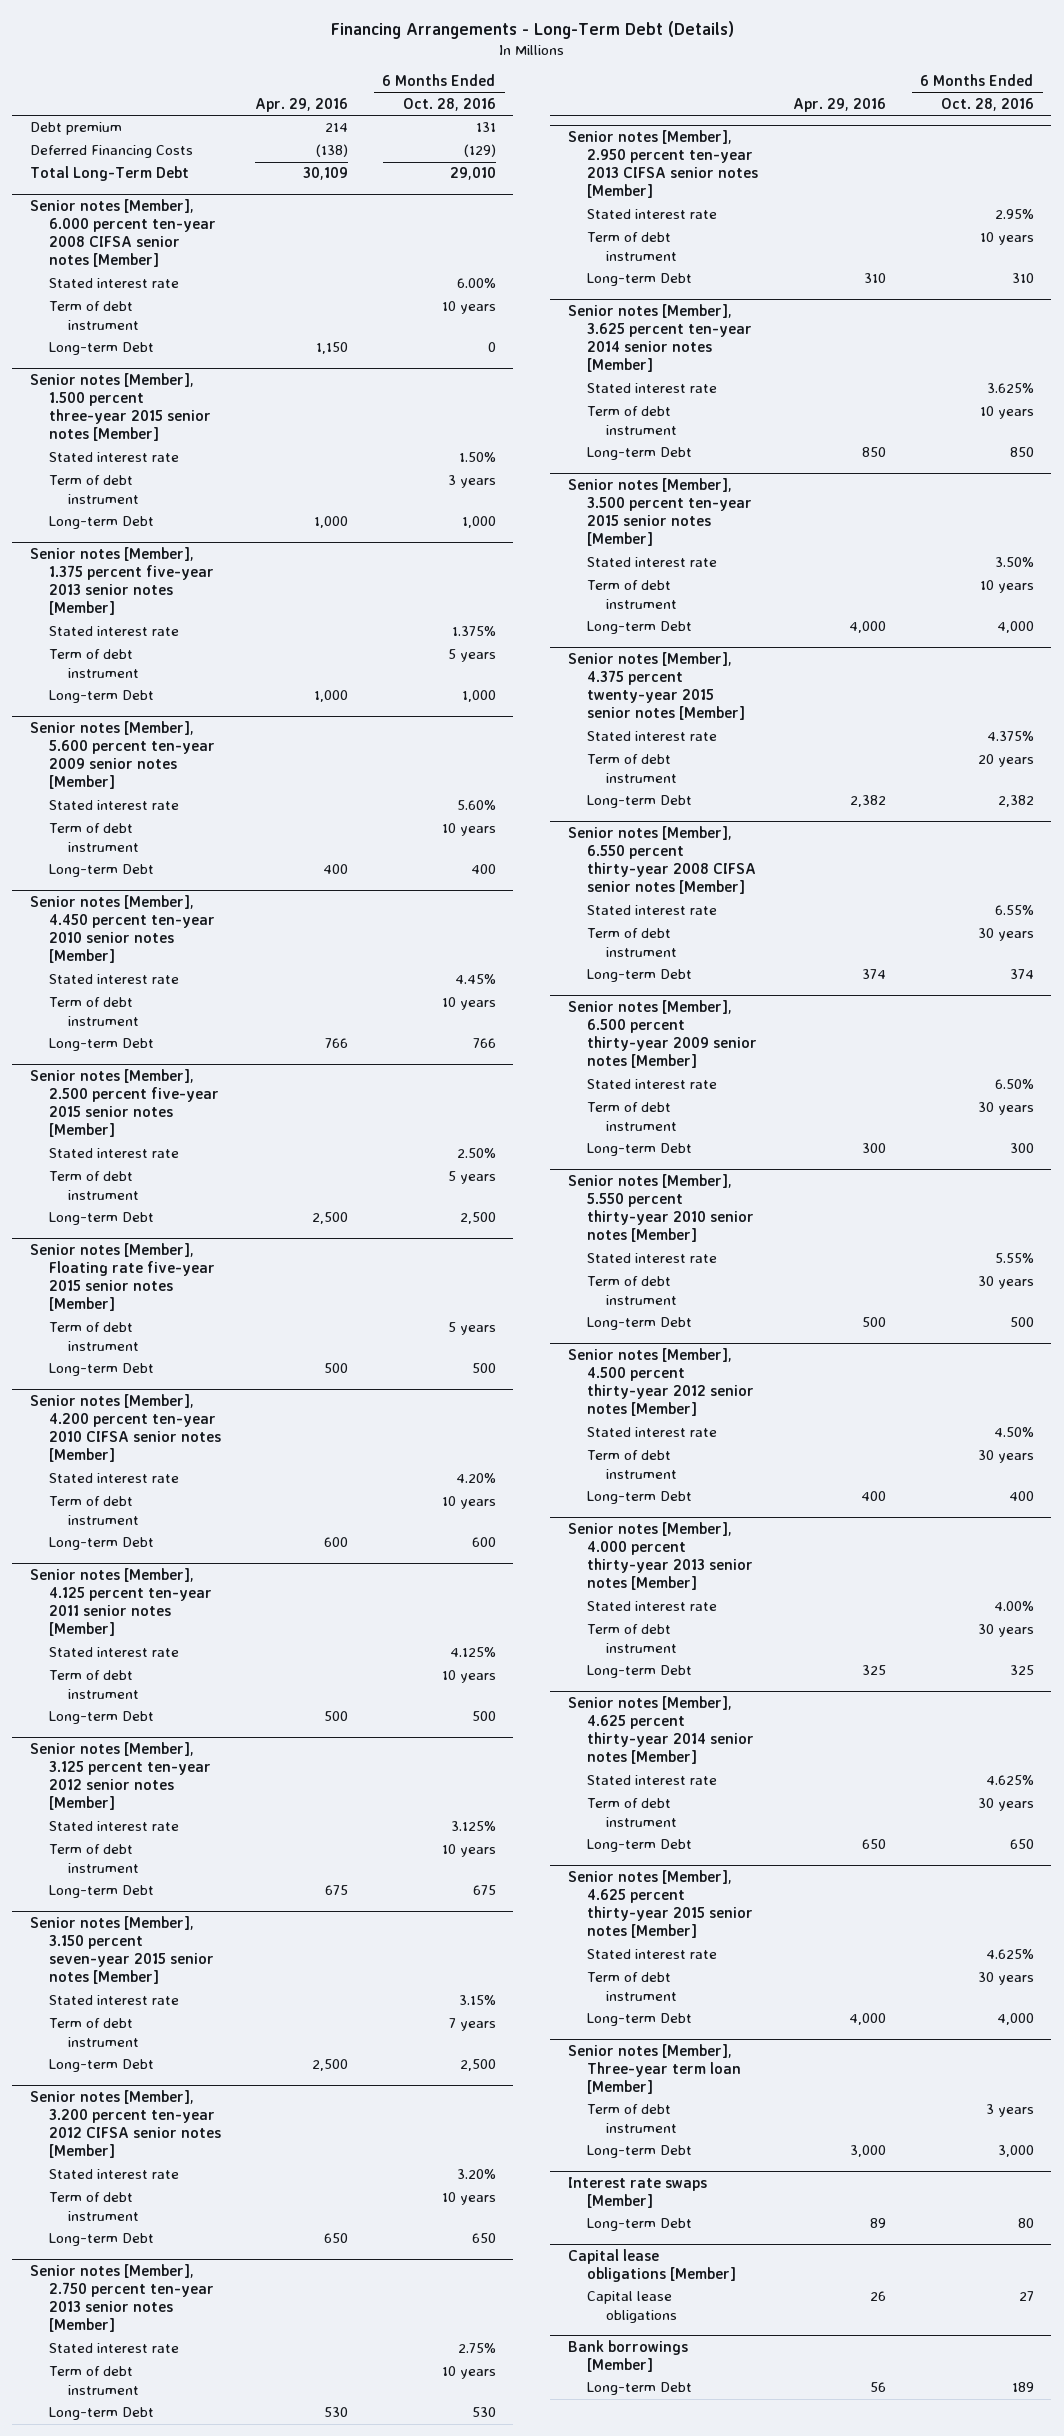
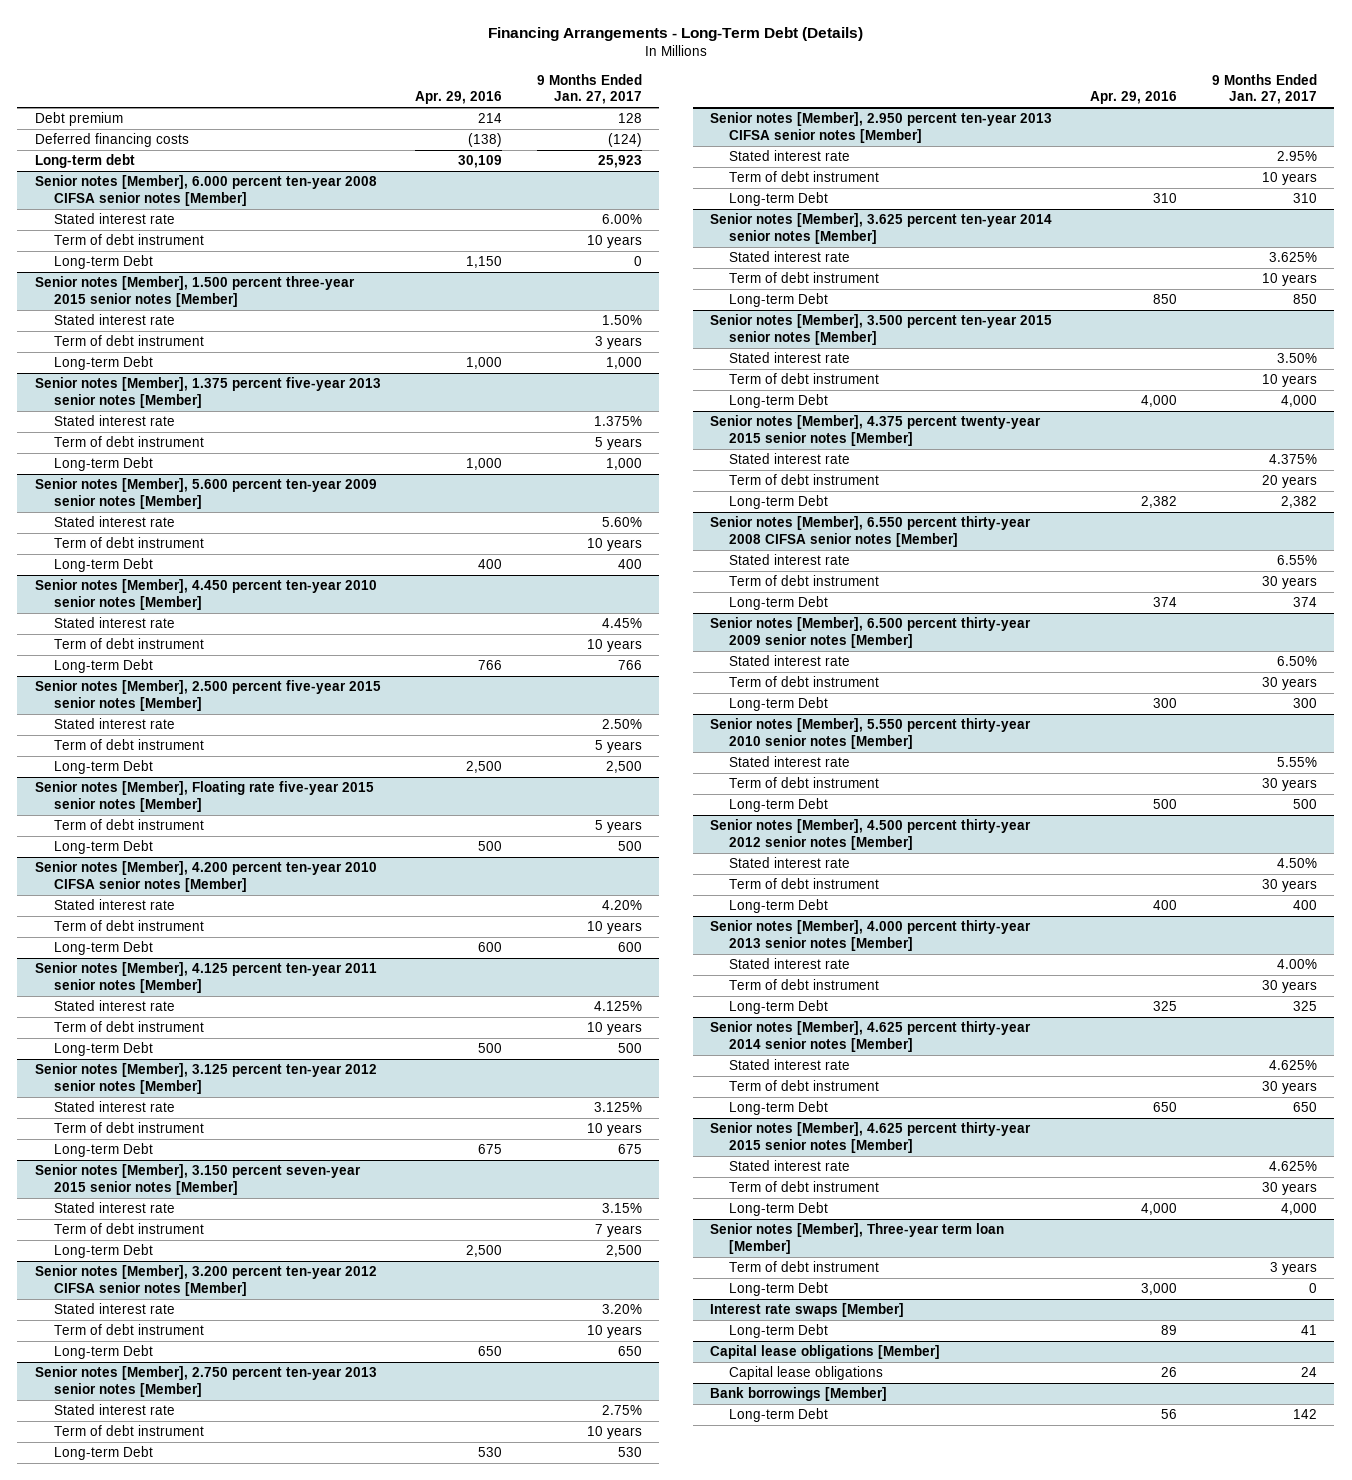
- | Apr. 29, 2016 | 6 Months Ended Oct. 28, 2016
+ | Apr. 29, 2016 | 9 Months Ended Jan. 27, 2017
- Deferred Financing Costs | (138) | (129)
- Total Long-Term Debt | 30,109 | 29,010
+ Deferred financing costs | (138) | (124)
+ Long-term debt | 30,109 | 25,923

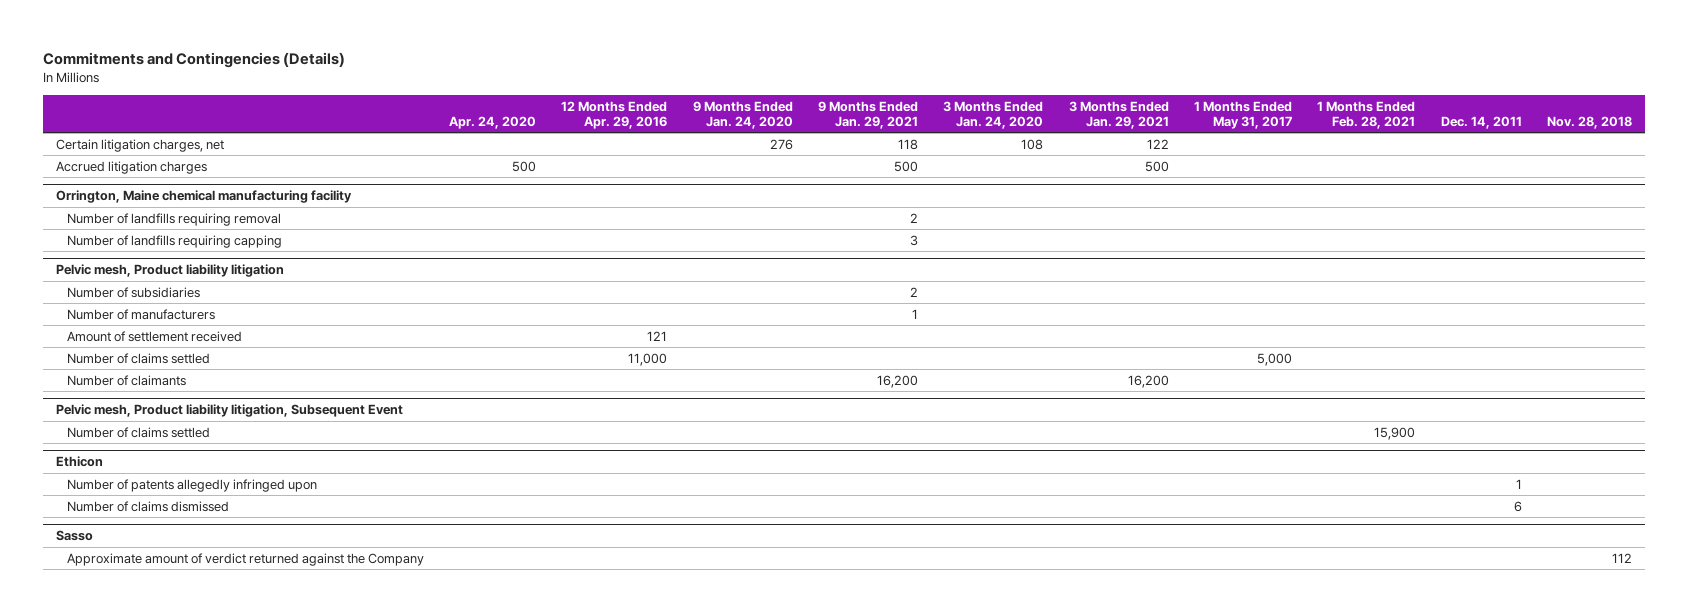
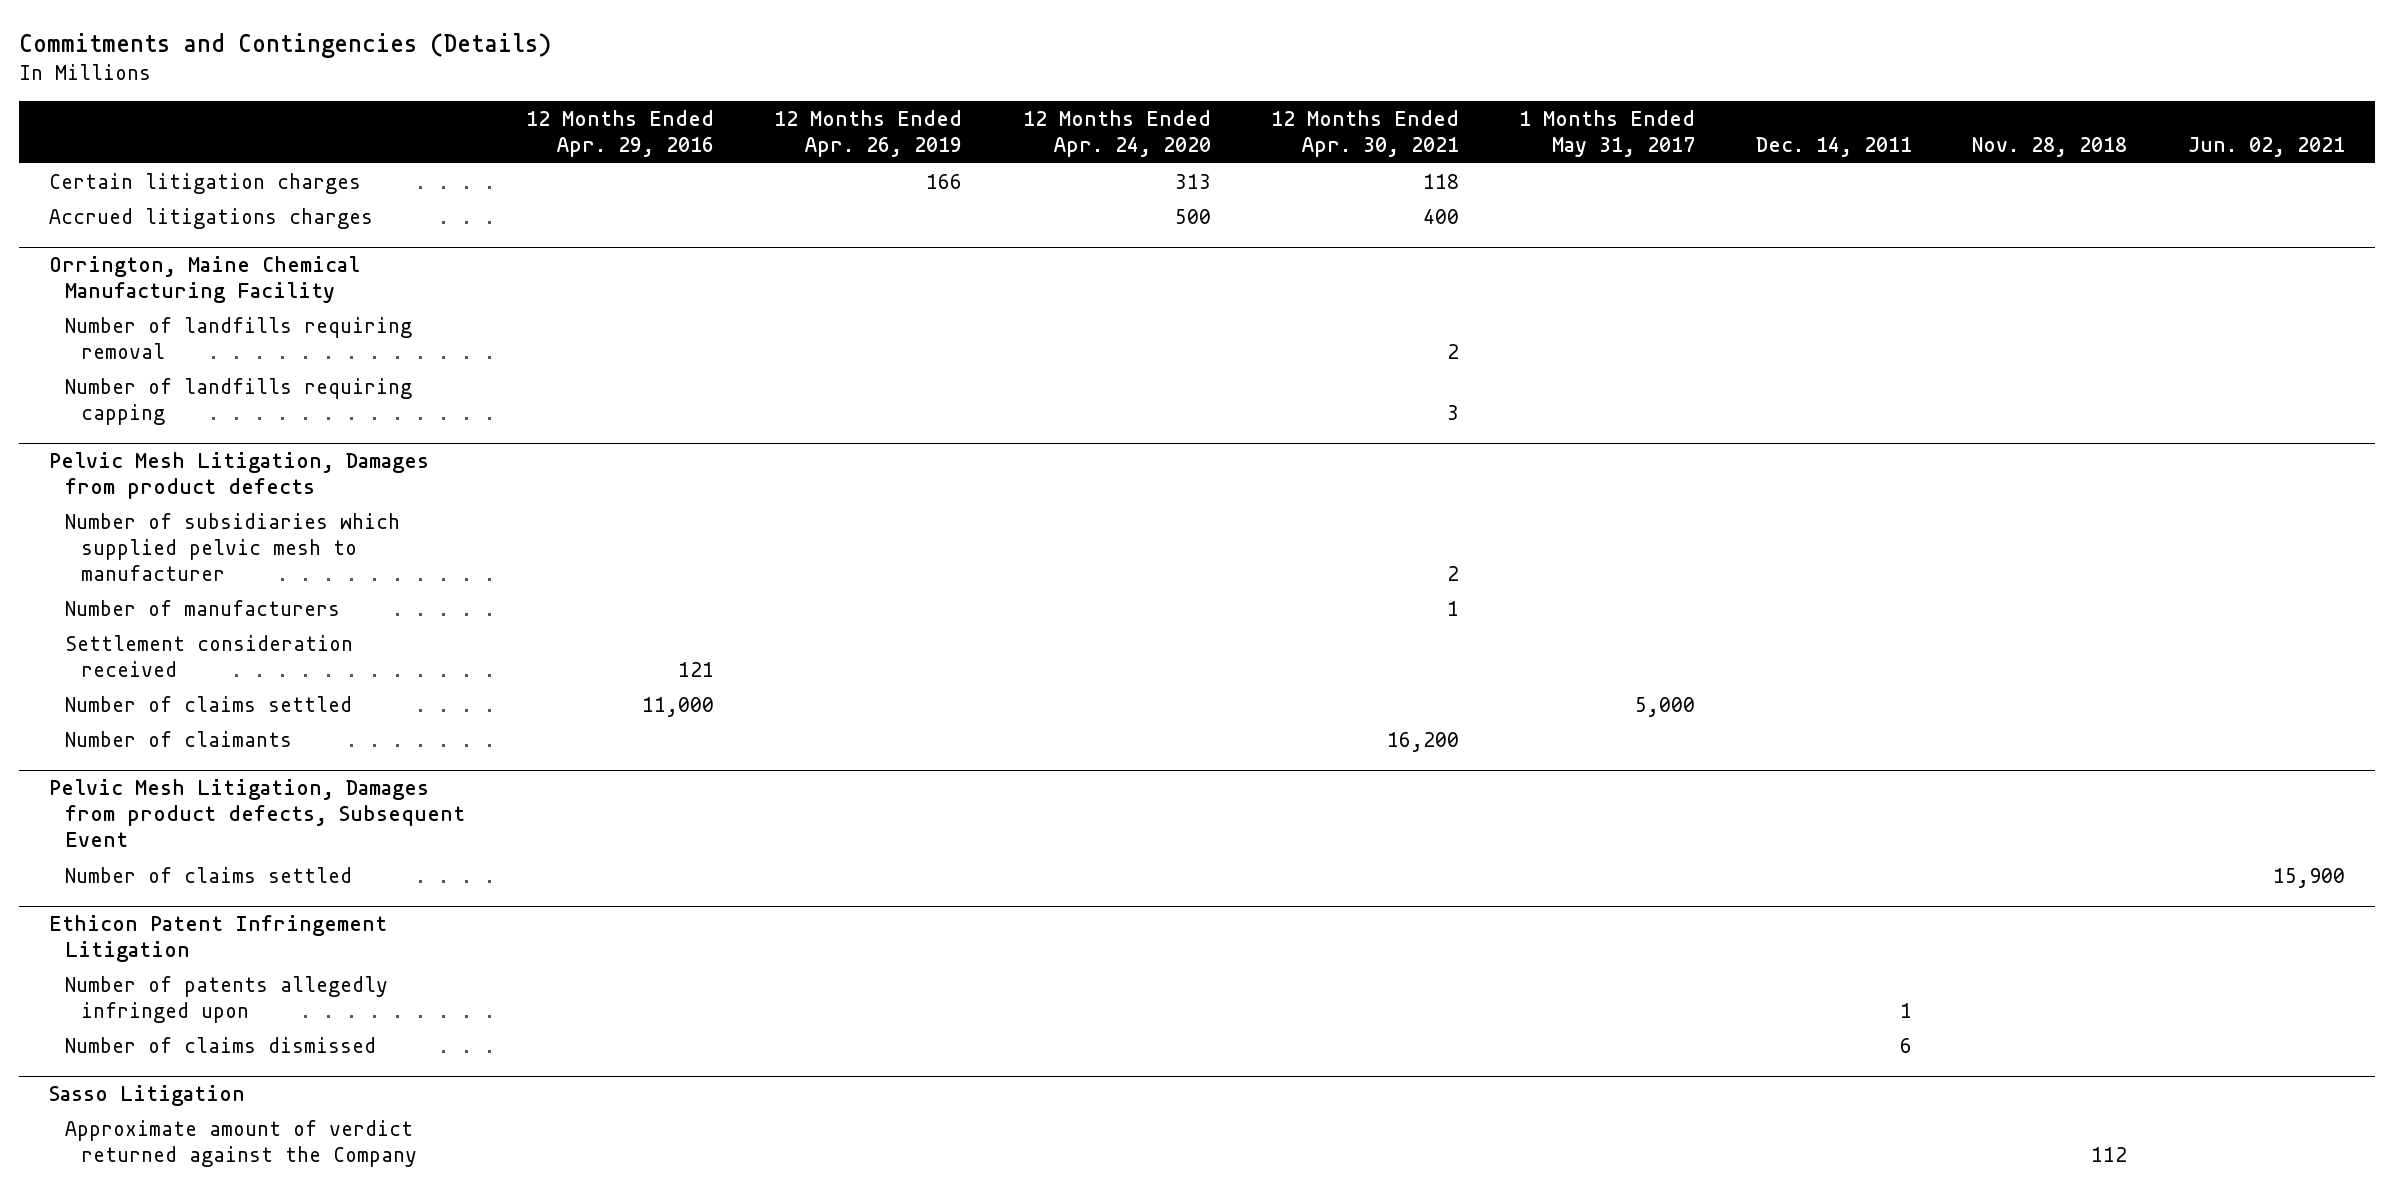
- | Apr. 24, 2020 | 12 Months Ended Apr. 29, 2016 | 9 Months Ended Jan. 24, 2020 | 9 Months Ended Jan. 29, 2021 | 3 Months Ended Jan. 24, 2020 | 3 Months Ended Jan. 29, 2021 | 1 Months Ended May 31, 2017 | 1 Months Ended Feb. 28, 2021 | Dec. 14, 2011 | Nov. 28, 2018
+ | 12 Months Ended Apr. 29, 2016 | 12 Months Ended Apr. 26, 2019 | 12 Months Ended Apr. 24, 2020 | 12 Months Ended Apr. 30, 2021 | 1 Months Ended May 31, 2017 | Dec. 14, 2011 | Nov. 28, 2018 | Jun. 02, 2021
- Certain litigation charges, net | | | 276 | 118 | 108 | 122 | | | |
- Accrued litigation charges | 500 | | | 500 | | 500 | | | |
- Orrington, Maine chemical manufacturing facility
+ Certain litigation charges | | 166 | 313 | 118 | | | |
+ Accrued litigations charges | | | 500 | 400 | | | |
+ Orrington, Maine Chemical Manufacturing Facility
- Pelvic mesh, Product liability litigation
- Number of subsidiaries | | | | 2 | | | | | |
+ Pelvic Mesh Litigation, Damages from product defects
+ Number of subsidiaries which supplied pelvic mesh to manufacturer | | | | 2 | | | |
- Amount of settlement received | | 121 | | | | | | | |
+ Settlement consideration received | 121 | | | | | | |
- Pelvic mesh, Product liability litigation, Subsequent Event
+ Pelvic Mesh Litigation, Damages from product defects, Subsequent Event
- Ethicon
+ Ethicon Patent Infringement Litigation
- Sasso
+ Sasso Litigation

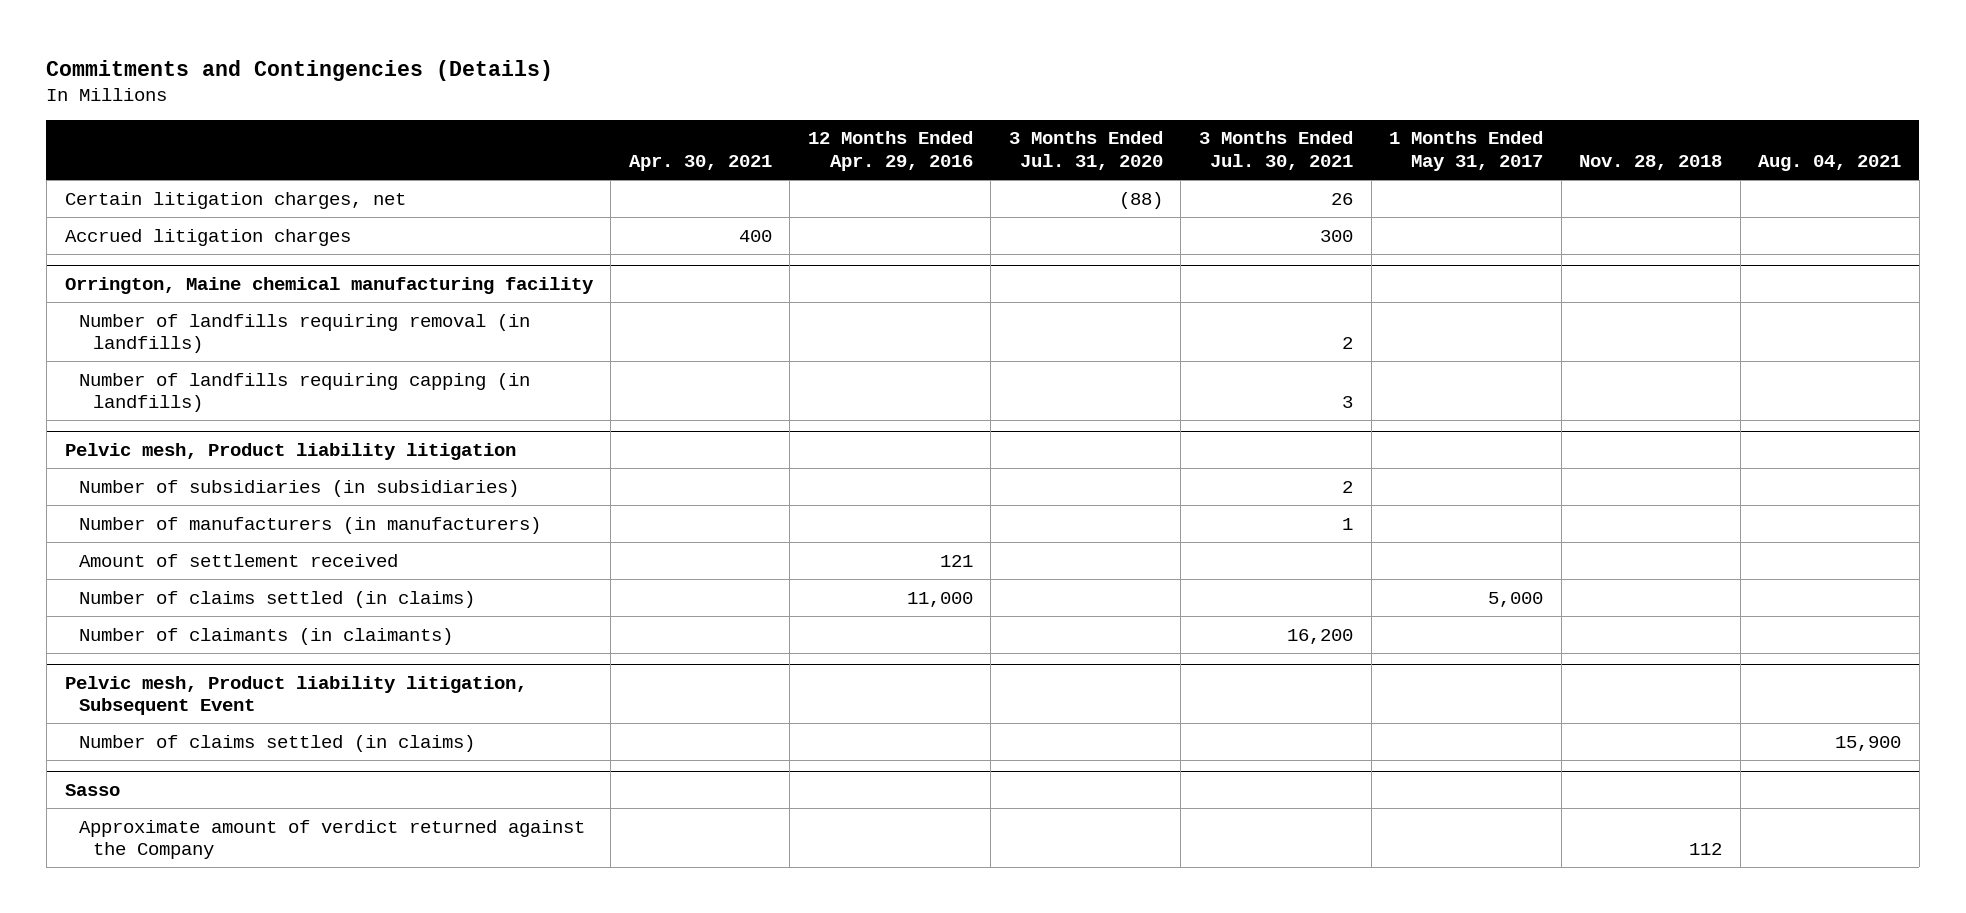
- | 12 Months Ended Apr. 29, 2016 | 12 Months Ended Apr. 26, 2019 | 12 Months Ended Apr. 24, 2020 | 12 Months Ended Apr. 30, 2021 | 1 Months Ended May 31, 2017 | Dec. 14, 2011 | Nov. 28, 2018 | Jun. 02, 2021
+ | Apr. 30, 2021 | 12 Months Ended Apr. 29, 2016 | 3 Months Ended Jul. 31, 2020 | 3 Months Ended Jul. 30, 2021 | 1 Months Ended May 31, 2017 | Nov. 28, 2018 | Aug. 04, 2021
- Certain litigation charges | | 166 | 313 | 118 | | | |
- Accrued litigations charges | | | 500 | 400 | | | |
- Orrington, Maine Chemical Manufacturing Facility
- Number of landfills requiring removal | | | | 2 | | | |
- Number of landfills requiring capping | | | | 3 | | | |
- Pelvic Mesh Litigation, Damages from product defects
- Number of subsidiaries which supplied pelvic mesh to manufacturer | | | | 2 | | | |
- Number of manufacturers | | | | 1 | | | |
- Settlement consideration received | 121 | | | | | | |
- Number of claims settled | 11,000 | | | | 5,000 | | |
- Number of claimants | | | | 16,200 | | | |
- Pelvic Mesh Litigation, Damages from product defects, Subsequent Event
- Number of claims settled | | | | | | | | 15,900
- Ethicon Patent Infringement Litigation
- Number of patents allegedly infringed upon | | | | | | 1 | |
- Number of claims dismissed | | | | | | 6 | |
- Sasso Litigation
+ Certain litigation charges, net | | | (88) | 26 | | |
+ Accrued litigation charges | 400 | | | 300 | | |
+ Orrington, Maine chemical manufacturing facility
+ Number of landfills requiring removal (in landfills) | | | | 2 | | |
+ Number of landfills requiring capping (in landfills) | | | | 3 | | |
+ Pelvic mesh, Product liability litigation
+ Number of subsidiaries (in subsidiaries) | | | | 2 | | |
+ Number of manufacturers (in manufacturers) | | | | 1 | | |
+ Amount of settlement received | | 121 | | | | |
+ Number of claims settled (in claims) | | 11,000 | | | 5,000 | |
+ Number of claimants (in claimants) | | | | 16,200 | | |
+ Pelvic mesh, Product liability litigation, Subsequent Event
+ Number of claims settled (in claims) | | | | | | | 15,900
+ Sasso

